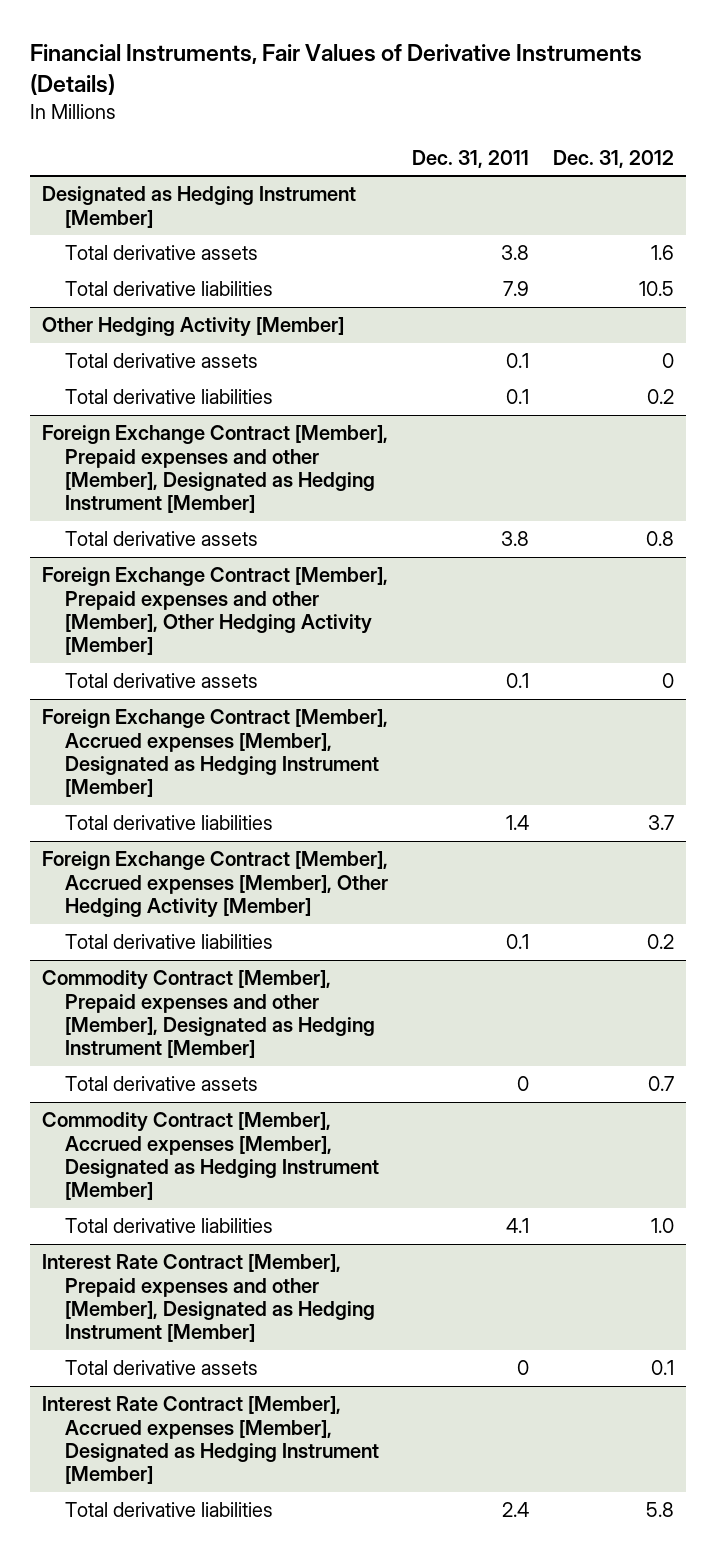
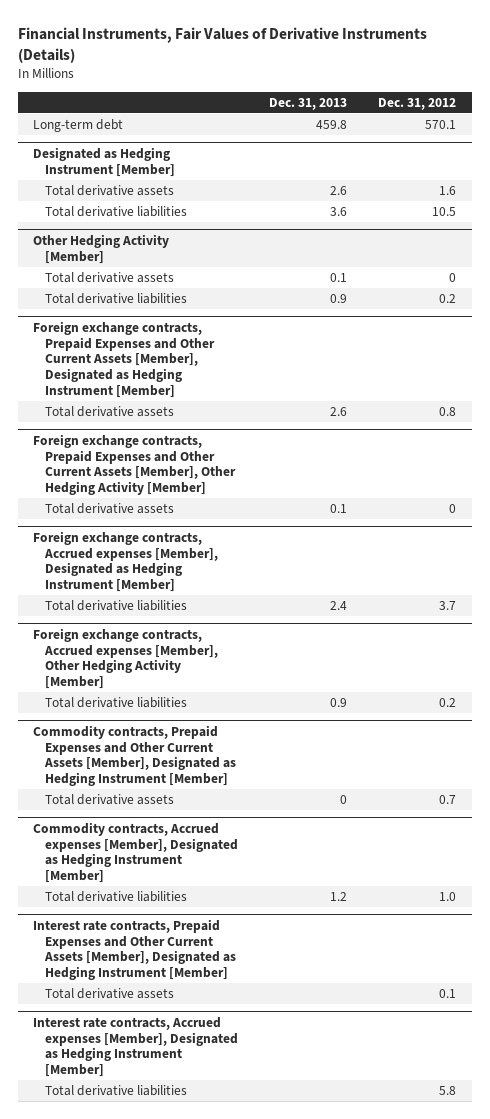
- | Dec. 31, 2011 | Dec. 31, 2012
+ | Dec. 31, 2013 | Dec. 31, 2012
+ Long-term debt | 459.8 | 570.1
- Foreign Exchange Contract [Member], Prepaid expenses and other [Member], Designated as Hedging Instrument [Member]
+ Foreign exchange contracts, Prepaid Expenses and Other Current Assets [Member], Designated as Hedging Instrument [Member]
- Foreign Exchange Contract [Member], Prepaid expenses and other [Member], Other Hedging Activity [Member]
+ Foreign exchange contracts, Prepaid Expenses and Other Current Assets [Member], Other Hedging Activity [Member]
- Foreign Exchange Contract [Member], Accrued expenses [Member], Designated as Hedging Instrument [Member]
+ Foreign exchange contracts, Accrued expenses [Member], Designated as Hedging Instrument [Member]
- Foreign Exchange Contract [Member], Accrued expenses [Member], Other Hedging Activity [Member]
+ Foreign exchange contracts, Accrued expenses [Member], Other Hedging Activity [Member]
- Commodity Contract [Member], Prepaid expenses and other [Member], Designated as Hedging Instrument [Member]
+ Commodity contracts, Prepaid Expenses and Other Current Assets [Member], Designated as Hedging Instrument [Member]
- Commodity Contract [Member], Accrued expenses [Member], Designated as Hedging Instrument [Member]
+ Commodity contracts, Accrued expenses [Member], Designated as Hedging Instrument [Member]
- Interest Rate Contract [Member], Prepaid expenses and other [Member], Designated as Hedging Instrument [Member]
+ Interest rate contracts, Prepaid Expenses and Other Current Assets [Member], Designated as Hedging Instrument [Member]
- Interest Rate Contract [Member], Accrued expenses [Member], Designated as Hedging Instrument [Member]
+ Interest rate contracts, Accrued expenses [Member], Designated as Hedging Instrument [Member]

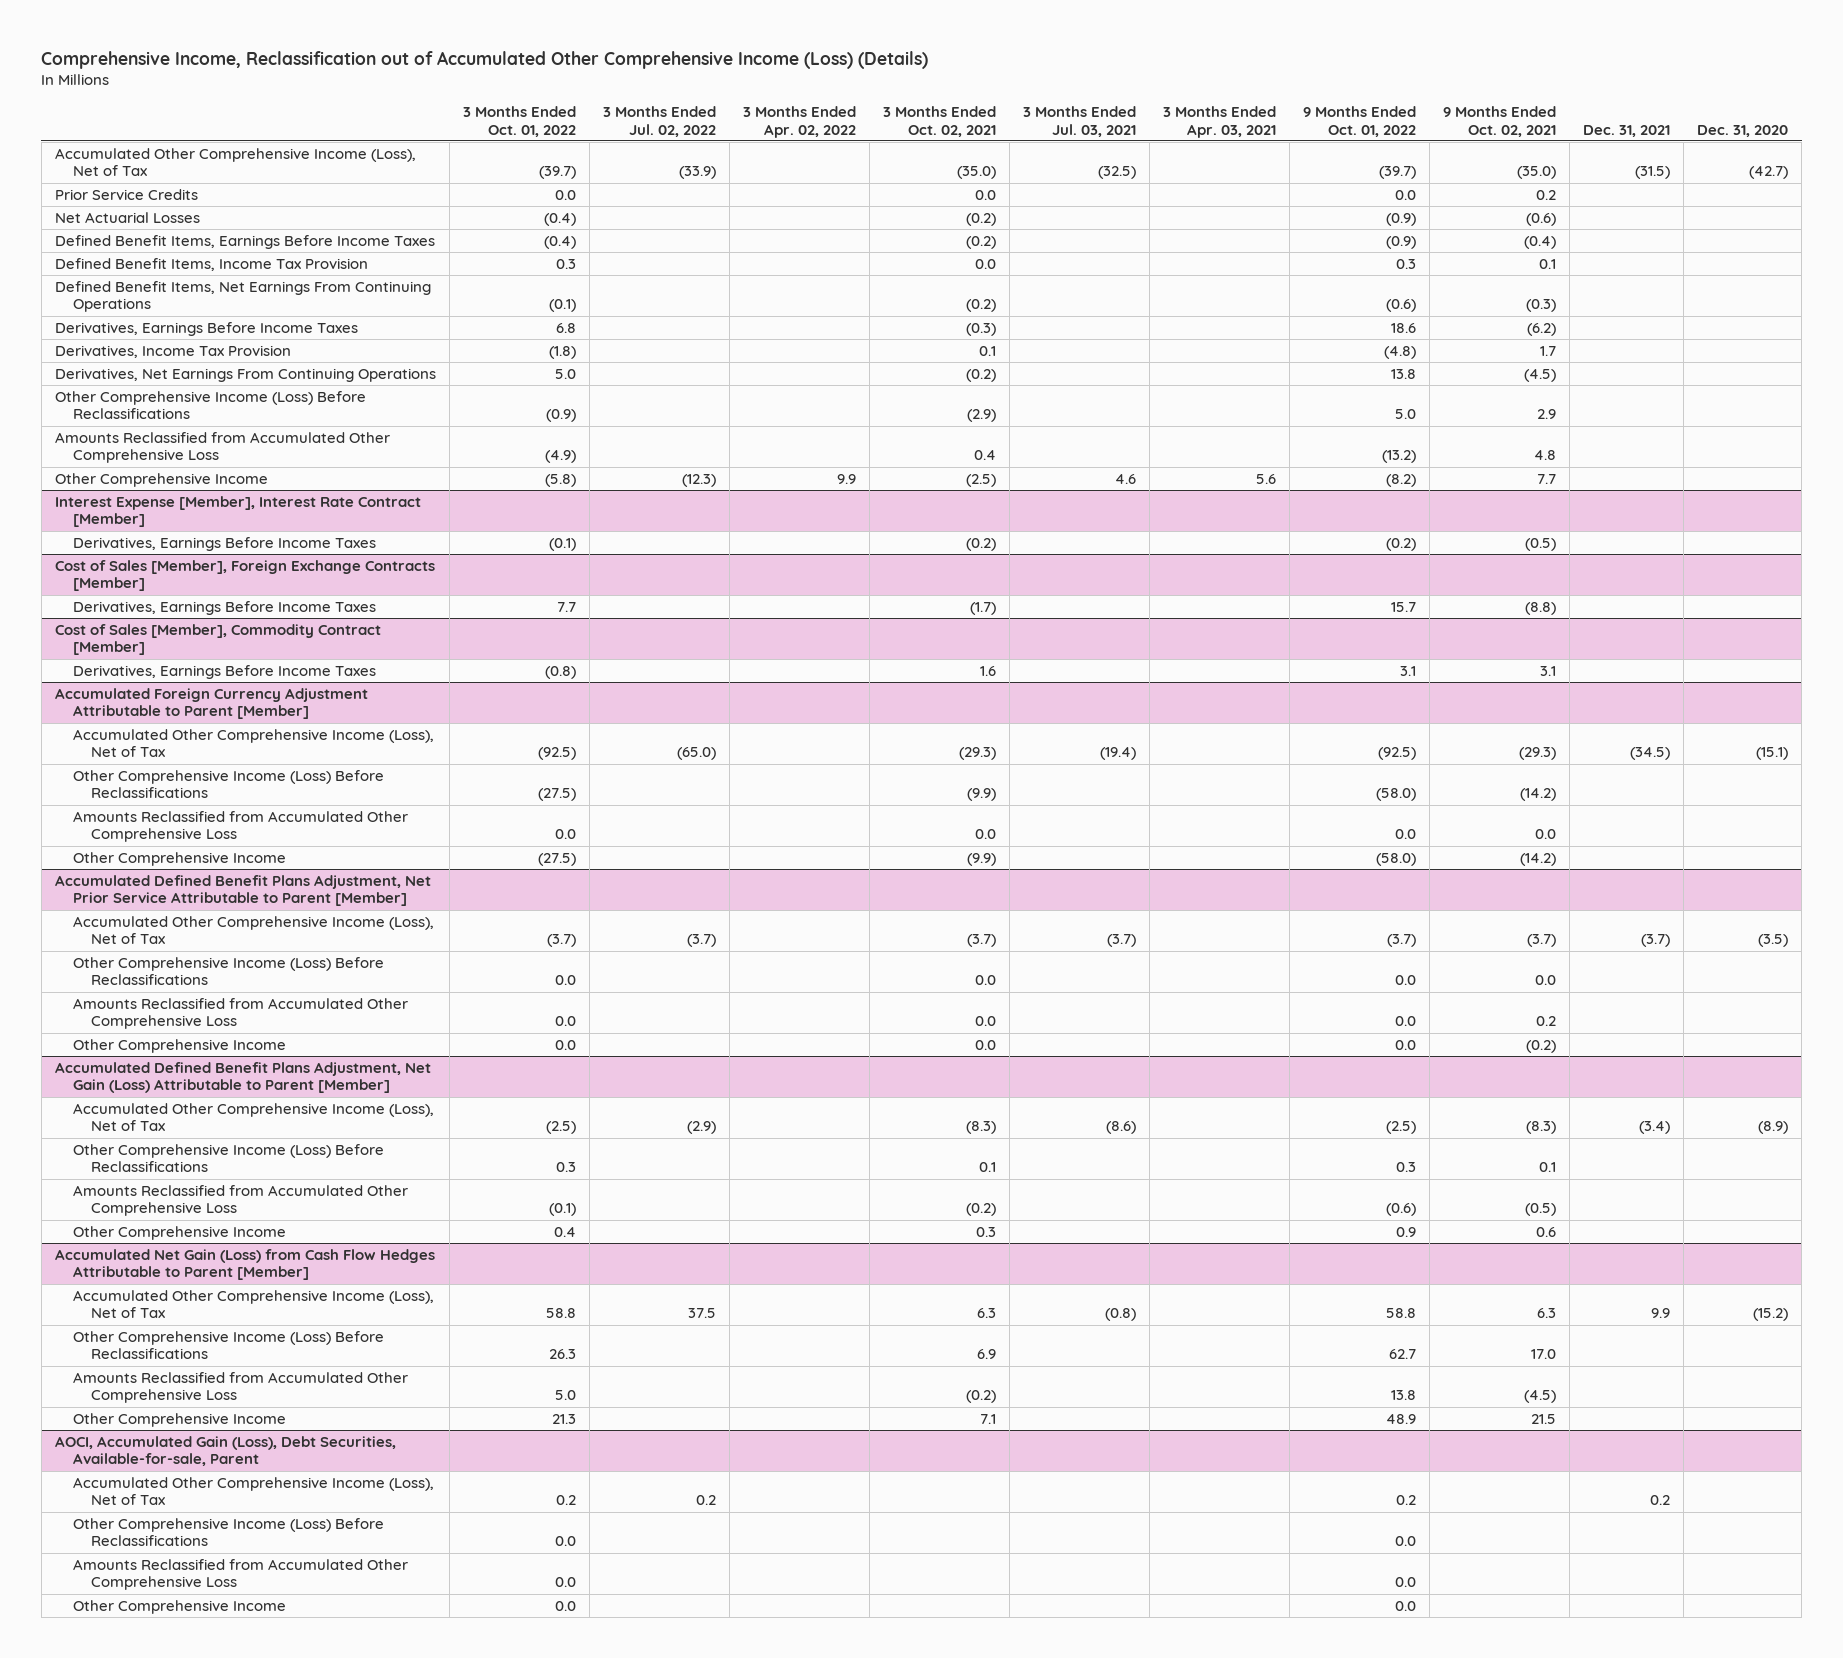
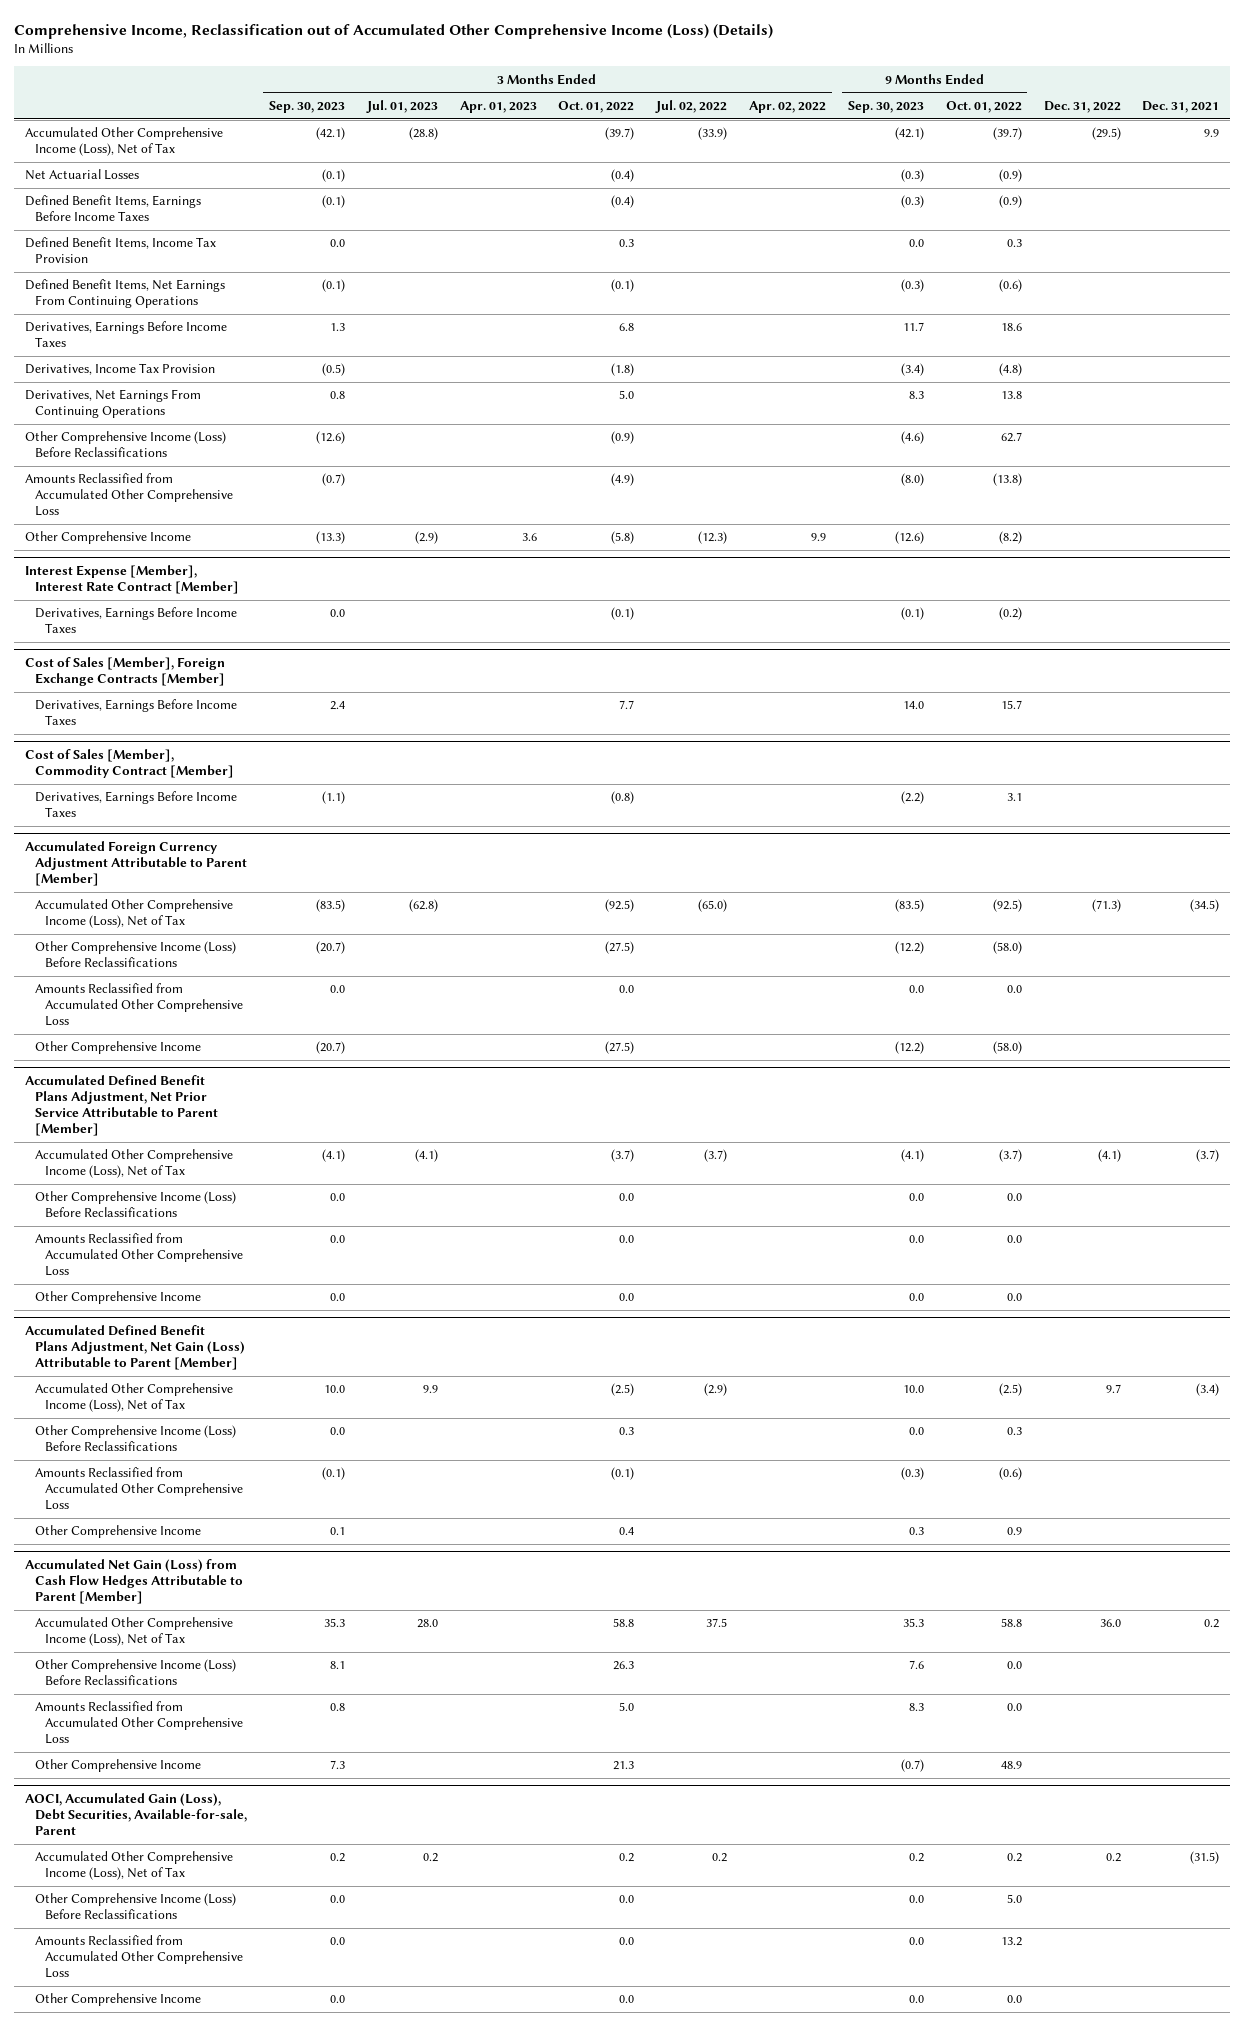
- | 3 Months Ended Oct. 01, 2022 | 3 Months Ended Jul. 02, 2022 | 3 Months Ended Apr. 02, 2022 | 3 Months Ended Oct. 02, 2021 | 3 Months Ended Jul. 03, 2021 | 3 Months Ended Apr. 03, 2021 | 9 Months Ended Oct. 01, 2022 | 9 Months Ended Oct. 02, 2021 | Dec. 31, 2021 | Dec. 31, 2020
+ | 3 Months Ended Sep. 30, 2023 | 3 Months Ended Jul. 01, 2023 | 3 Months Ended Apr. 01, 2023 | 3 Months Ended Oct. 01, 2022 | 3 Months Ended Jul. 02, 2022 | 3 Months Ended Apr. 02, 2022 | 9 Months Ended Sep. 30, 2023 | 9 Months Ended Oct. 01, 2022 | Dec. 31, 2022 | Dec. 31, 2021
- Accumulated Other Comprehensive Income (Loss), Net of Tax | (39.7) | (33.9) | | (35.0) | (32.5) | | (39.7) | (35.0) | (31.5) | (42.7)
- Prior Service Credits | 0.0 | | | 0.0 | | | 0.0 | 0.2 | |
+ Accumulated Other Comprehensive Income (Loss), Net of Tax | (42.1) | (28.8) | | (39.7) | (33.9) | | (42.1) | (39.7) | (29.5) | 9.9
- Other Comprehensive Income (Loss) Before Reclassifications | (0.9) | | | (2.9) | | | 5.0 | 2.9 | |
- Amounts Reclassified from Accumulated Other Comprehensive Loss | (4.9) | | | 0.4 | | | (13.2) | 4.8 | |
+ Other Comprehensive Income (Loss) Before Reclassifications | (12.6) | | | (0.9) | | | (4.6) | 62.7 | |
+ Amounts Reclassified from Accumulated Other Comprehensive Loss | (0.7) | | | (4.9) | | | (8.0) | (13.8) | |
@ Accumulated Net Gain (Loss) from Cash Flow Hedges Attributable to Parent [Member]
- Accumulated Other Comprehensive Income (Loss), Net of Tax | 58.8 | 37.5 | | 6.3 | (0.8) | | 58.8 | 6.3 | 9.9 | (15.2)
- Other Comprehensive Income (Loss) Before Reclassifications | 26.3 | | | 6.9 | | | 62.7 | 17.0 | |
- Amounts Reclassified from Accumulated Other Comprehensive Loss | 5.0 | | | (0.2) | | | 13.8 | (4.5) | |
+ Accumulated Other Comprehensive Income (Loss), Net of Tax | 35.3 | 28.0 | | 58.8 | 37.5 | | 35.3 | 58.8 | 36.0 | 0.2
+ Other Comprehensive Income (Loss) Before Reclassifications | 8.1 | | | 26.3 | | | 7.6 | 0.0 | |
+ Amounts Reclassified from Accumulated Other Comprehensive Loss | 0.8 | | | 5.0 | | | 8.3 | 0.0 | |
@ AOCI, Accumulated Gain (Loss), Debt Securities, Available-for-sale, Parent
- Accumulated Other Comprehensive Income (Loss), Net of Tax | 0.2 | 0.2 | | | | | 0.2 | | 0.2 |
- Other Comprehensive Income (Loss) Before Reclassifications | 0.0 | | | | | | 0.0 | | |
- Amounts Reclassified from Accumulated Other Comprehensive Loss | 0.0 | | | | | | 0.0 | | |
+ Accumulated Other Comprehensive Income (Loss), Net of Tax | 0.2 | 0.2 | | 0.2 | 0.2 | | 0.2 | 0.2 | 0.2 | (31.5)
+ Other Comprehensive Income (Loss) Before Reclassifications | 0.0 | | | 0.0 | | | 0.0 | 5.0 | |
+ Amounts Reclassified from Accumulated Other Comprehensive Loss | 0.0 | | | 0.0 | | | 0.0 | 13.2 | |

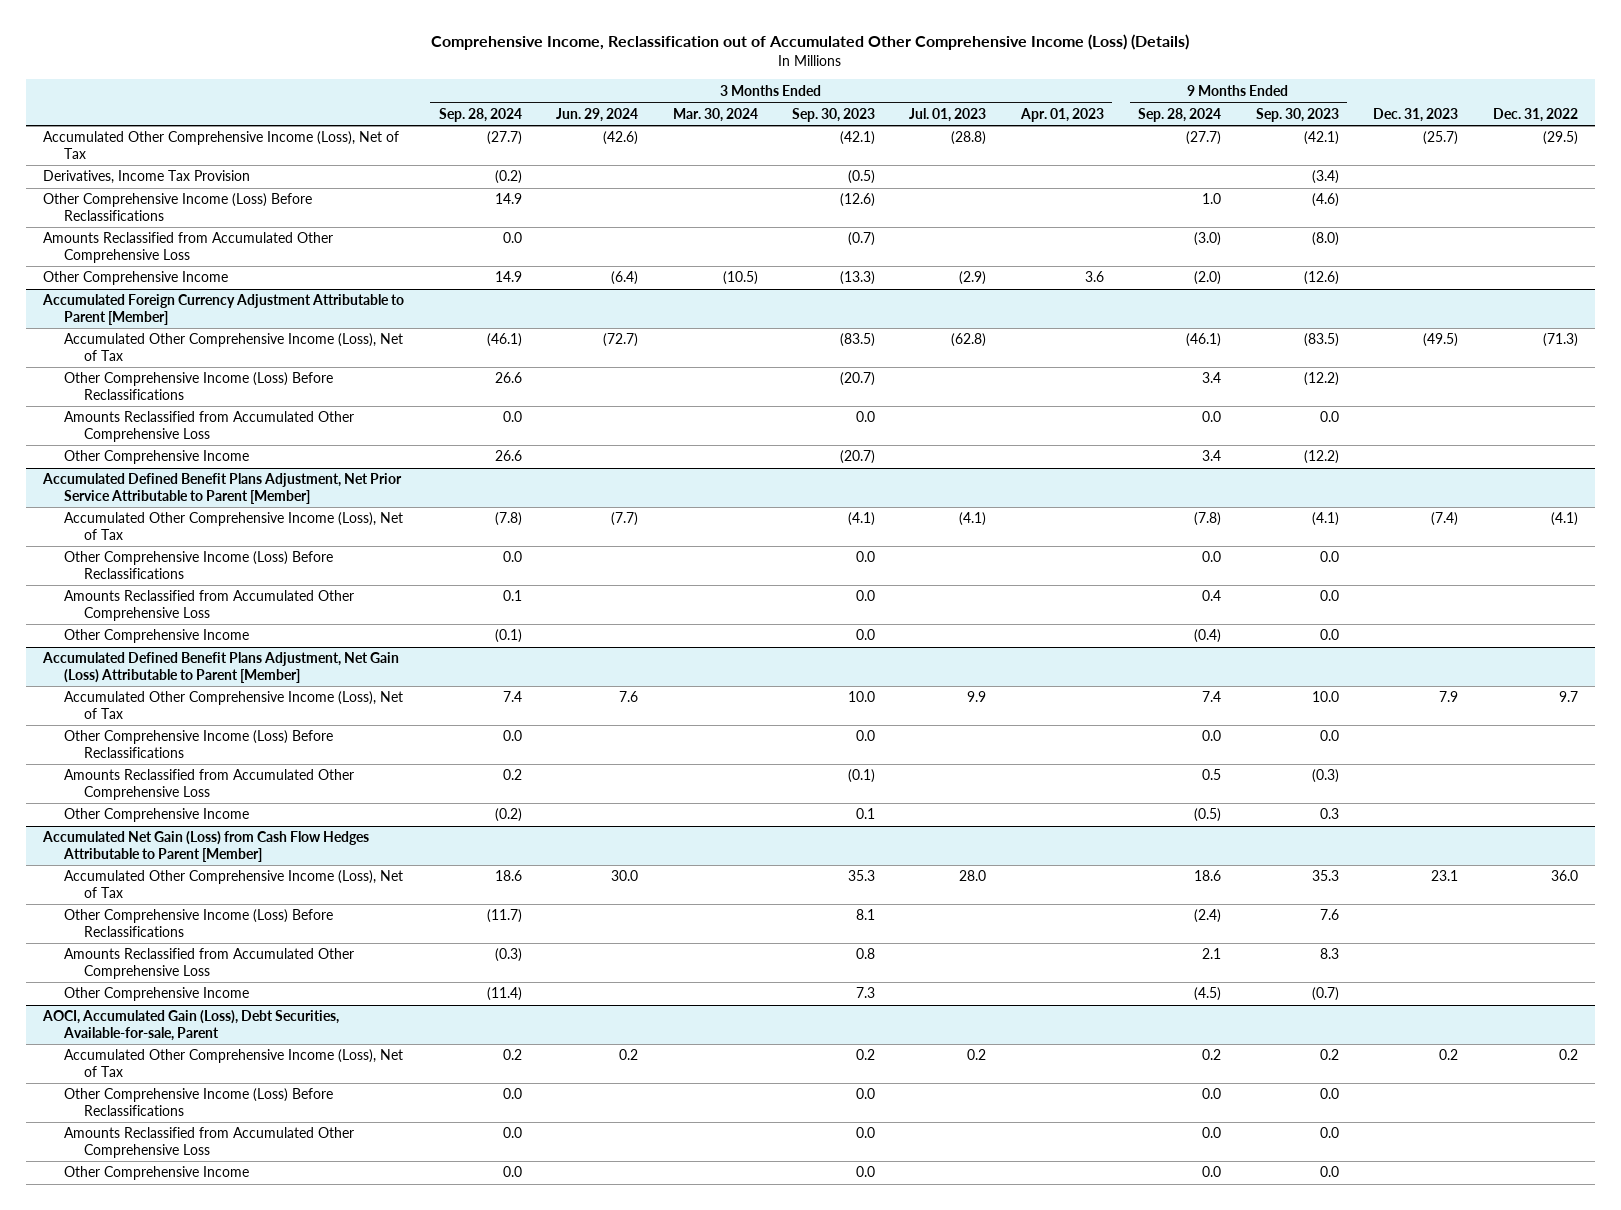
- | 3 Months Ended Sep. 30, 2023 | 3 Months Ended Jul. 01, 2023 | 3 Months Ended Apr. 01, 2023 | 3 Months Ended Oct. 01, 2022 | 3 Months Ended Jul. 02, 2022 | 3 Months Ended Apr. 02, 2022 | 9 Months Ended Sep. 30, 2023 | 9 Months Ended Oct. 01, 2022 | Dec. 31, 2022 | Dec. 31, 2021
+ | 3 Months Ended Sep. 28, 2024 | 3 Months Ended Jun. 29, 2024 | 3 Months Ended Mar. 30, 2024 | 3 Months Ended Sep. 30, 2023 | 3 Months Ended Jul. 01, 2023 | 3 Months Ended Apr. 01, 2023 | 9 Months Ended Sep. 28, 2024 | 9 Months Ended Sep. 30, 2023 | Dec. 31, 2023 | Dec. 31, 2022
- Net Actuarial Losses | (0.1) | | | (0.4) | | | (0.3) | (0.9) | |
- Defined Benefit Items, Earnings Before Income Taxes | (0.1) | | | (0.4) | | | (0.3) | (0.9) | |
- Defined Benefit Items, Income Tax Provision | 0.0 | | | 0.3 | | | 0.0 | 0.3 | |
- Defined Benefit Items, Net Earnings From Continuing Operations | (0.1) | | | (0.1) | | | (0.3) | (0.6) | |
- Derivatives, Earnings Before Income Taxes | 1.3 | | | 6.8 | | | 11.7 | 18.6 | |
- Derivatives, Net Earnings From Continuing Operations | 0.8 | | | 5.0 | | | 8.3 | 13.8 | |
- Interest Expense [Member], Interest Rate Contract [Member]
- Derivatives, Earnings Before Income Taxes | 0.0 | | | (0.1) | | | (0.1) | (0.2) | |
- Cost of Sales [Member], Foreign Exchange Contracts [Member]
- Derivatives, Earnings Before Income Taxes | 2.4 | | | 7.7 | | | 14.0 | 15.7 | |
- Cost of Sales [Member], Commodity Contract [Member]
- Derivatives, Earnings Before Income Taxes | (1.1) | | | (0.8) | | | (2.2) | 3.1 | |

